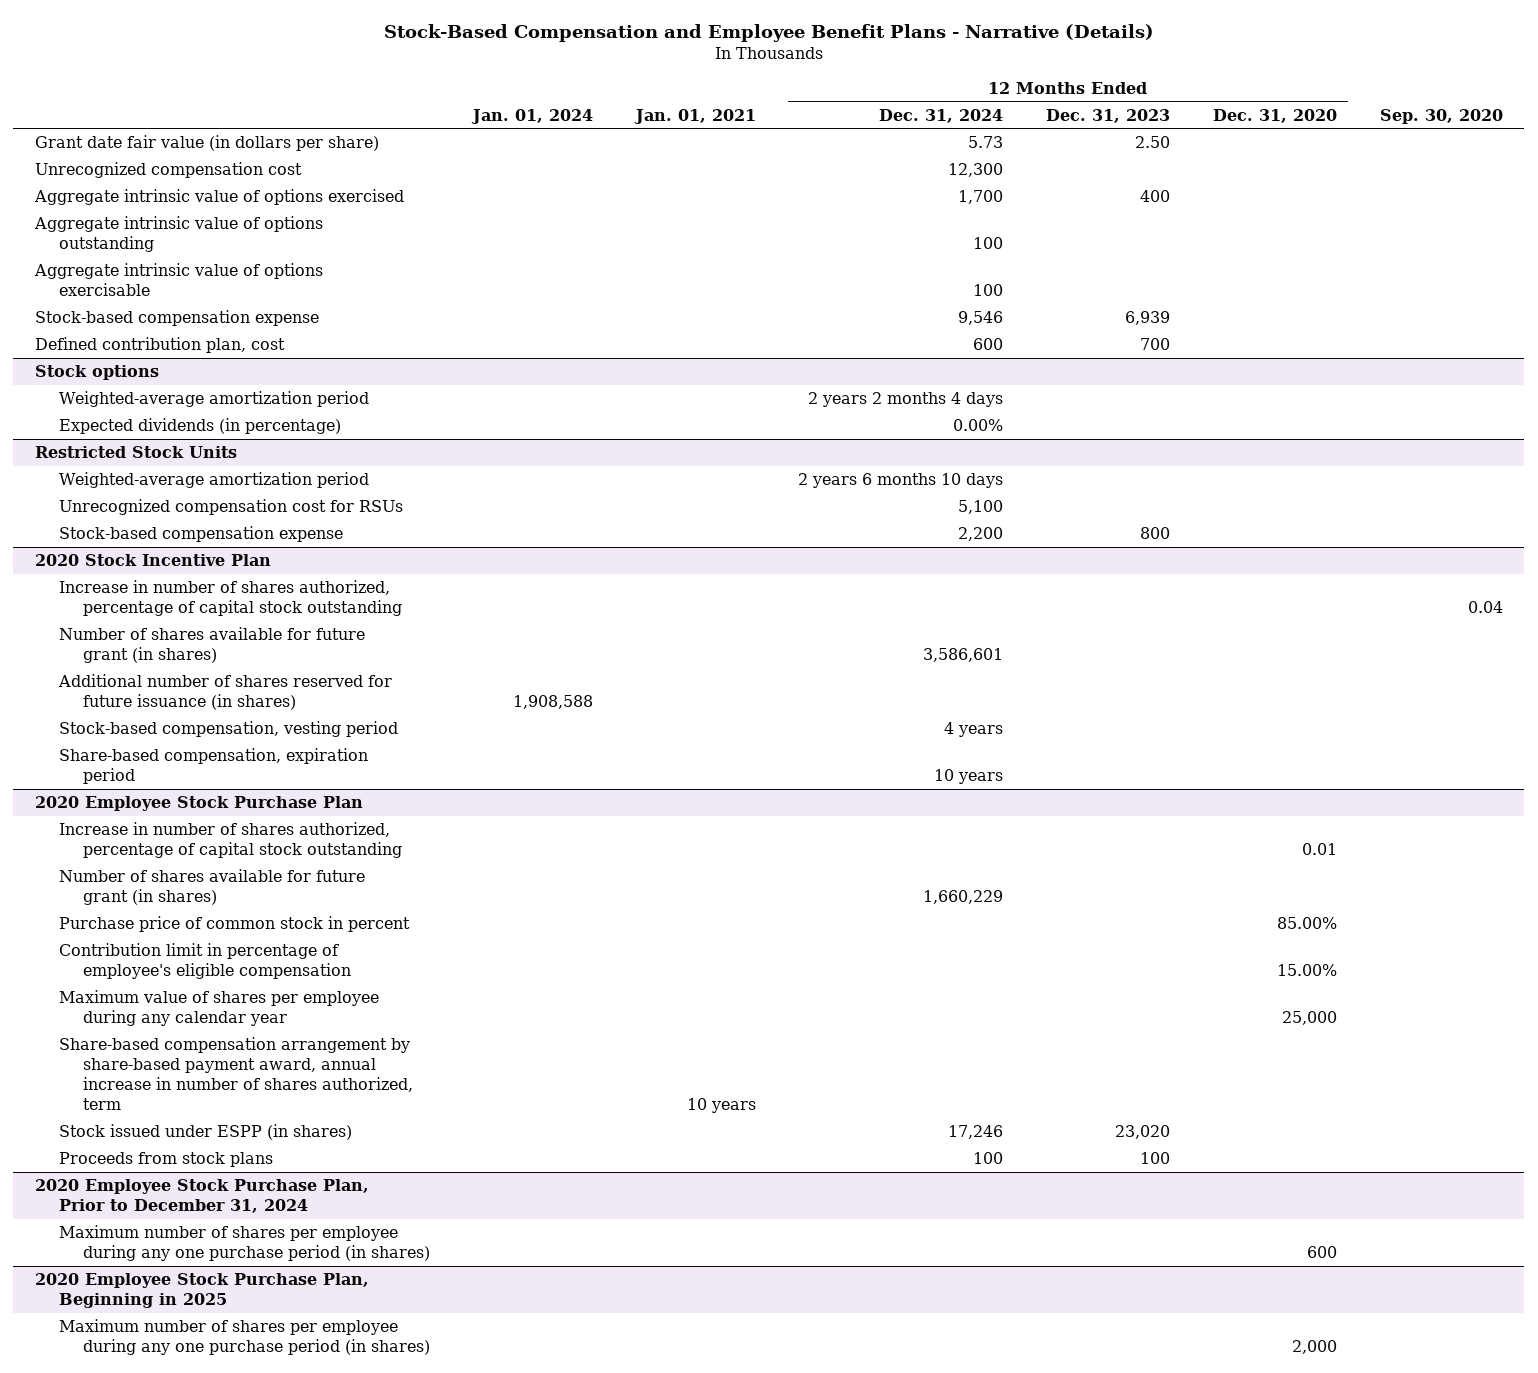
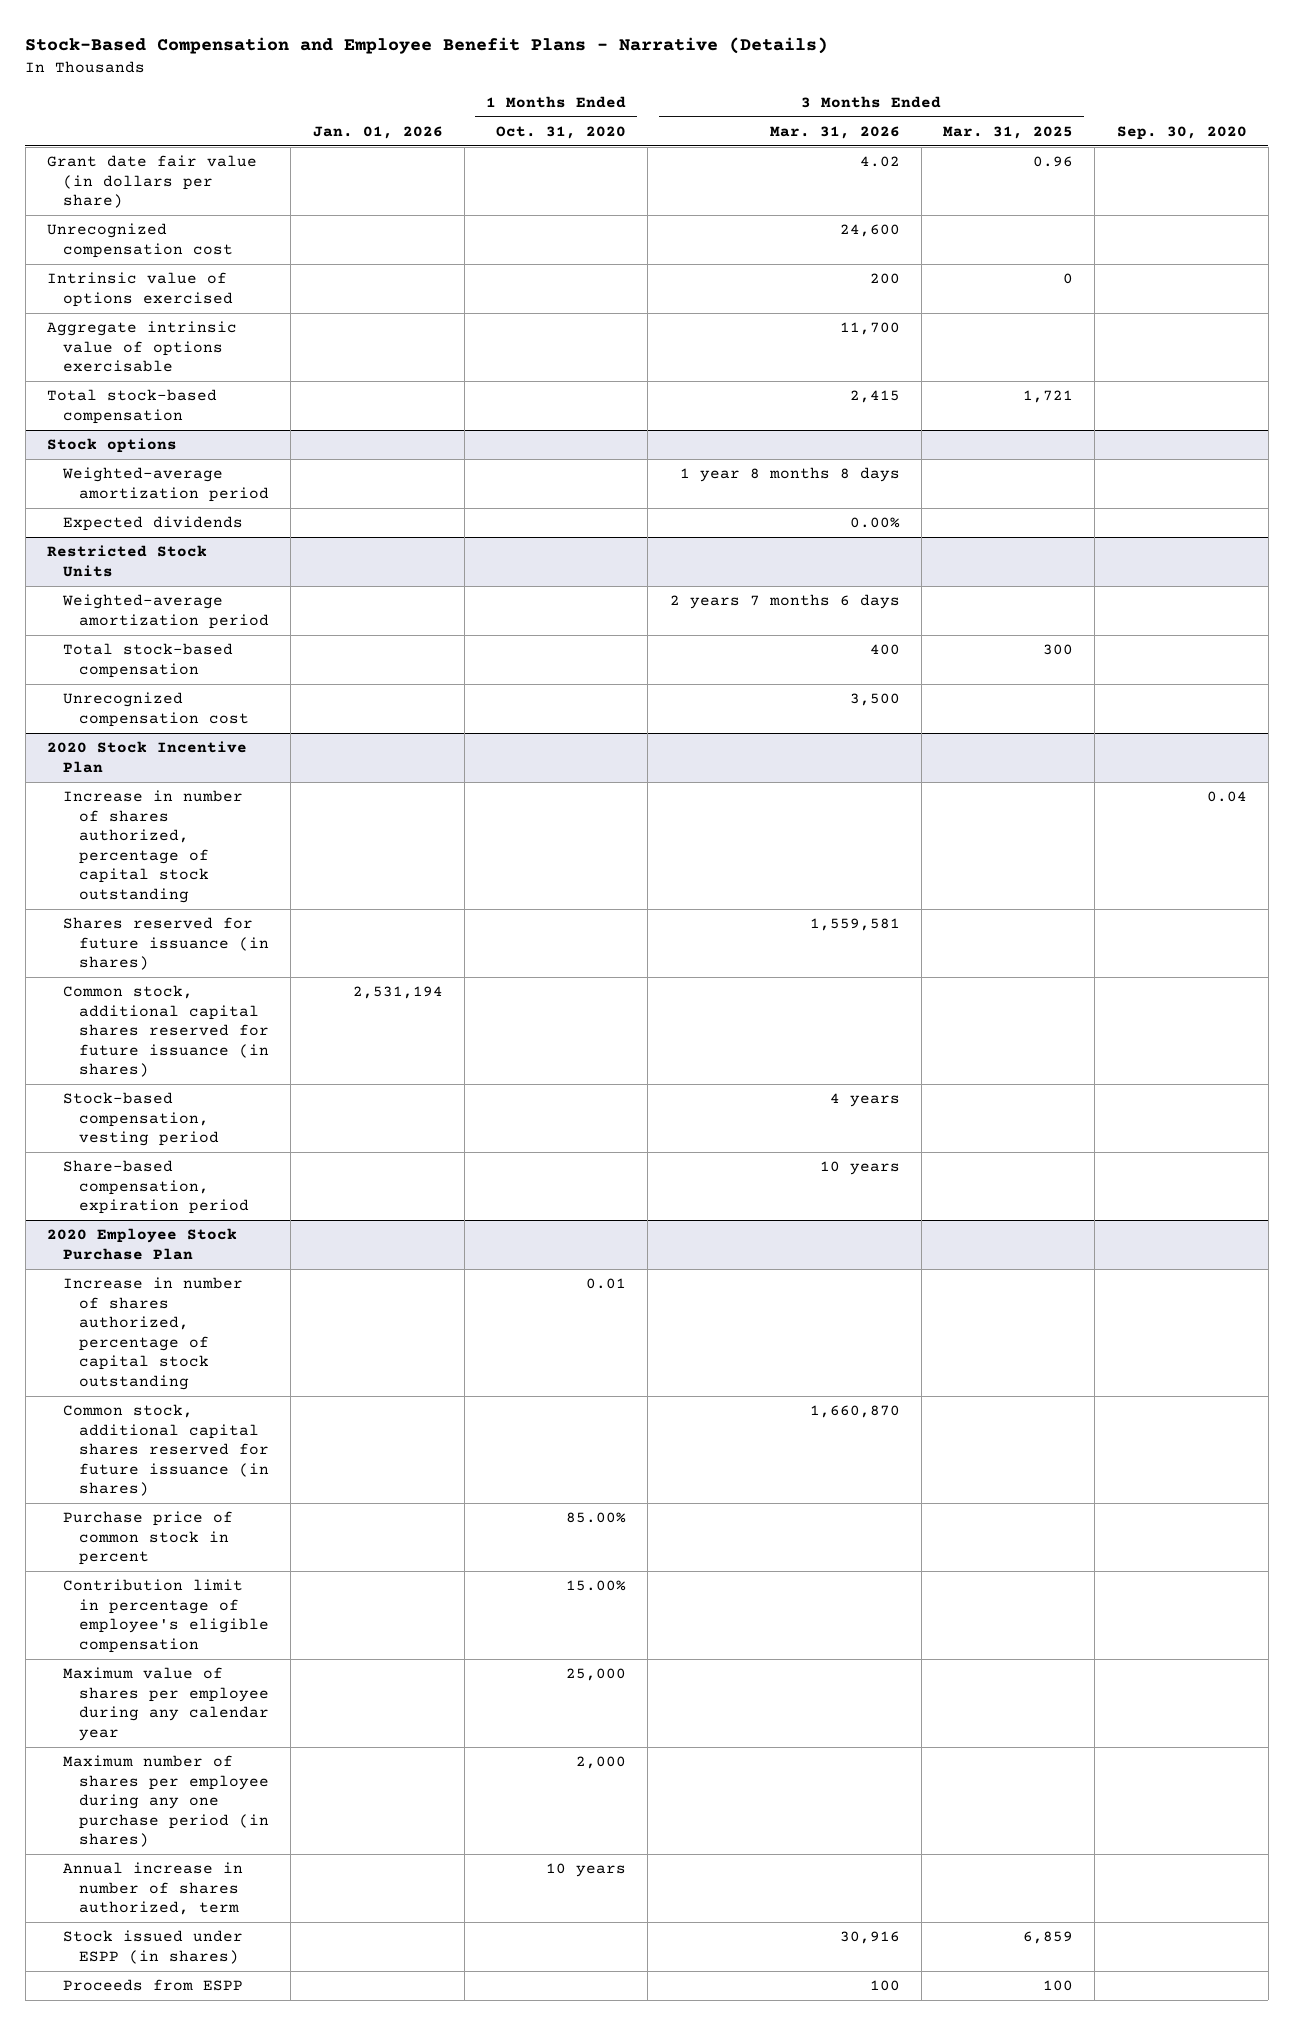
- | Jan. 01, 2024 | Jan. 01, 2021 | 12 Months Ended Dec. 31, 2024 | 12 Months Ended Dec. 31, 2023 | 12 Months Ended Dec. 31, 2020 | Sep. 30, 2020
+ | Jan. 01, 2026 | 1 Months Ended Oct. 31, 2020 | 3 Months Ended Mar. 31, 2026 | 3 Months Ended Mar. 31, 2025 | Sep. 30, 2020
- Aggregate intrinsic value of options exercised | | | 1,700 | 400 | |
- Aggregate intrinsic value of options outstanding | | | 100 | | |
+ Intrinsic value of options exercised | | | 200 | 0 |
- Stock-based compensation expense | | | 9,546 | 6,939 | |
- Defined contribution plan, cost | | | 600 | 700 | |
+ Total stock-based compensation | | | 2,415 | 1,721 |
@ Stock options
- Expected dividends (in percentage) | | | 0.00% | | |
+ Expected dividends | | | 0.00% | |
@ Restricted Stock Units
- Unrecognized compensation cost for RSUs | | | 5,100 | | |
- Stock-based compensation expense | | | 2,200 | 800 | |
+ Total stock-based compensation | | | 400 | 300 |
+ Unrecognized compensation cost | | | 3,500 | |
@ 2020 Stock Incentive Plan
- Number of shares available for future grant (in shares) | | | 3,586,601 | | |
- Additional number of shares reserved for future issuance (in shares) | 1,908,588 | | | | |
+ Shares reserved for future issuance (in shares) | | | 1,559,581 | |
+ Common stock, additional capital shares reserved for future issuance (in shares) | 2,531,194 | | | |
@ 2020 Employee Stock Purchase Plan
- Number of shares available for future grant (in shares) | | | 1,660,229 | | |
+ Common stock, additional capital shares reserved for future issuance (in shares) | | | 1,660,870 | |
- Share-based compensation arrangement by share-based payment award, annual increase in number of shares authorized, term | | 10 years | | | |
+ Maximum number of shares per employee during any one purchase period (in shares) | | 2,000 | | |
+ Annual increase in number of shares authorized, term | | 10 years | | |
- Proceeds from stock plans | | | 100 | 100 | |
- 2020 Employee Stock Purchase Plan, Prior to December 31, 2024
- Maximum number of shares per employee during any one purchase period (in shares) | | | | | 600 |
- 2020 Employee Stock Purchase Plan, Beginning in 2025
- Maximum number of shares per employee during any one purchase period (in shares) | | | | | 2,000 |
@ 2020 Employee Stock Purchase Plan
+ Proceeds from ESPP | | | 100 | 100 |

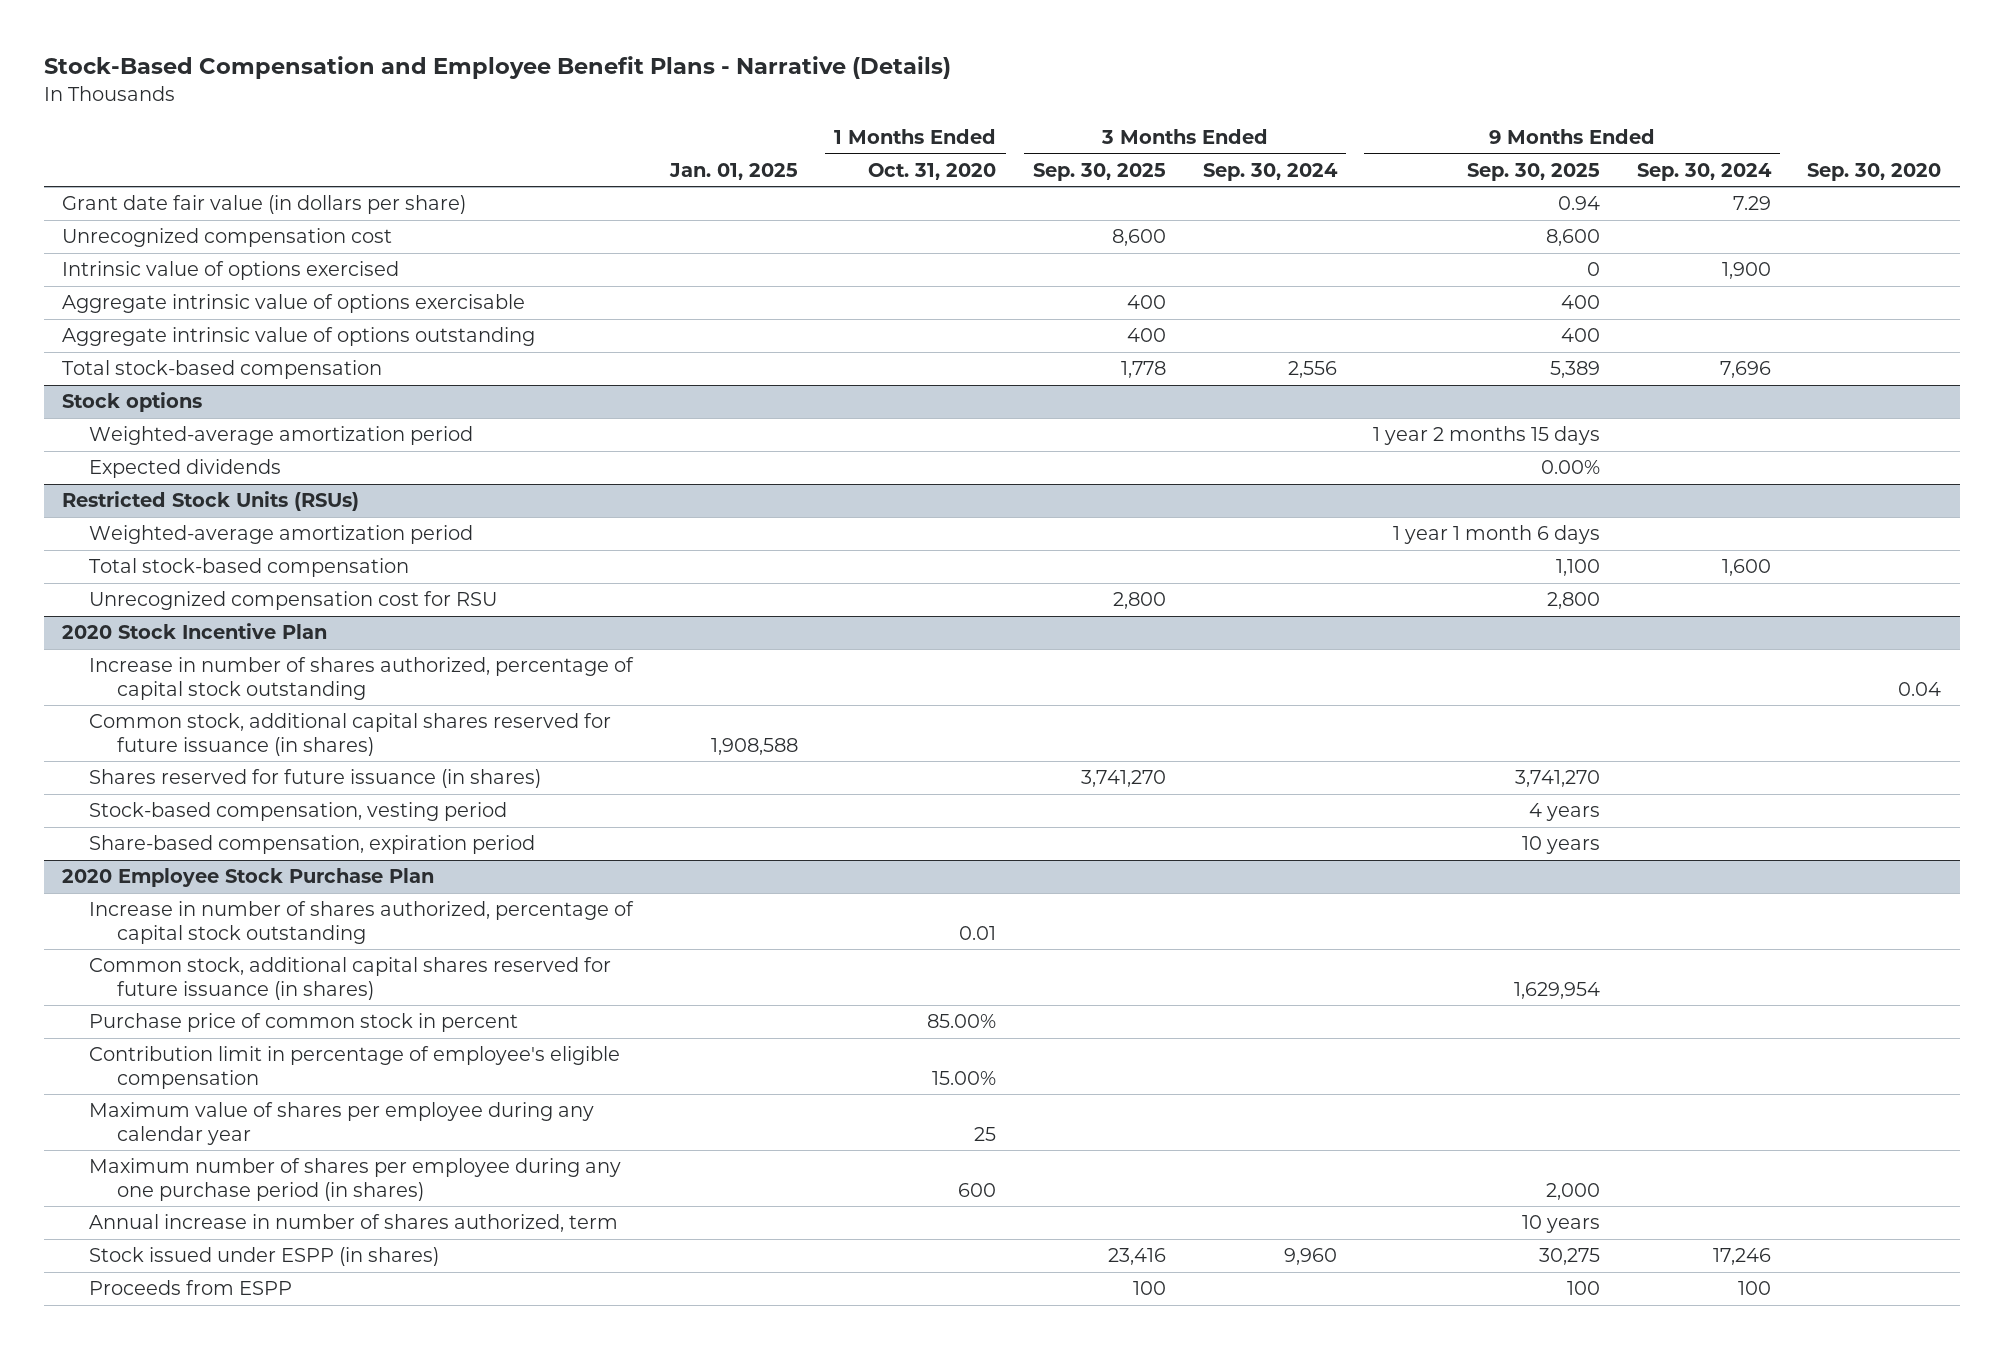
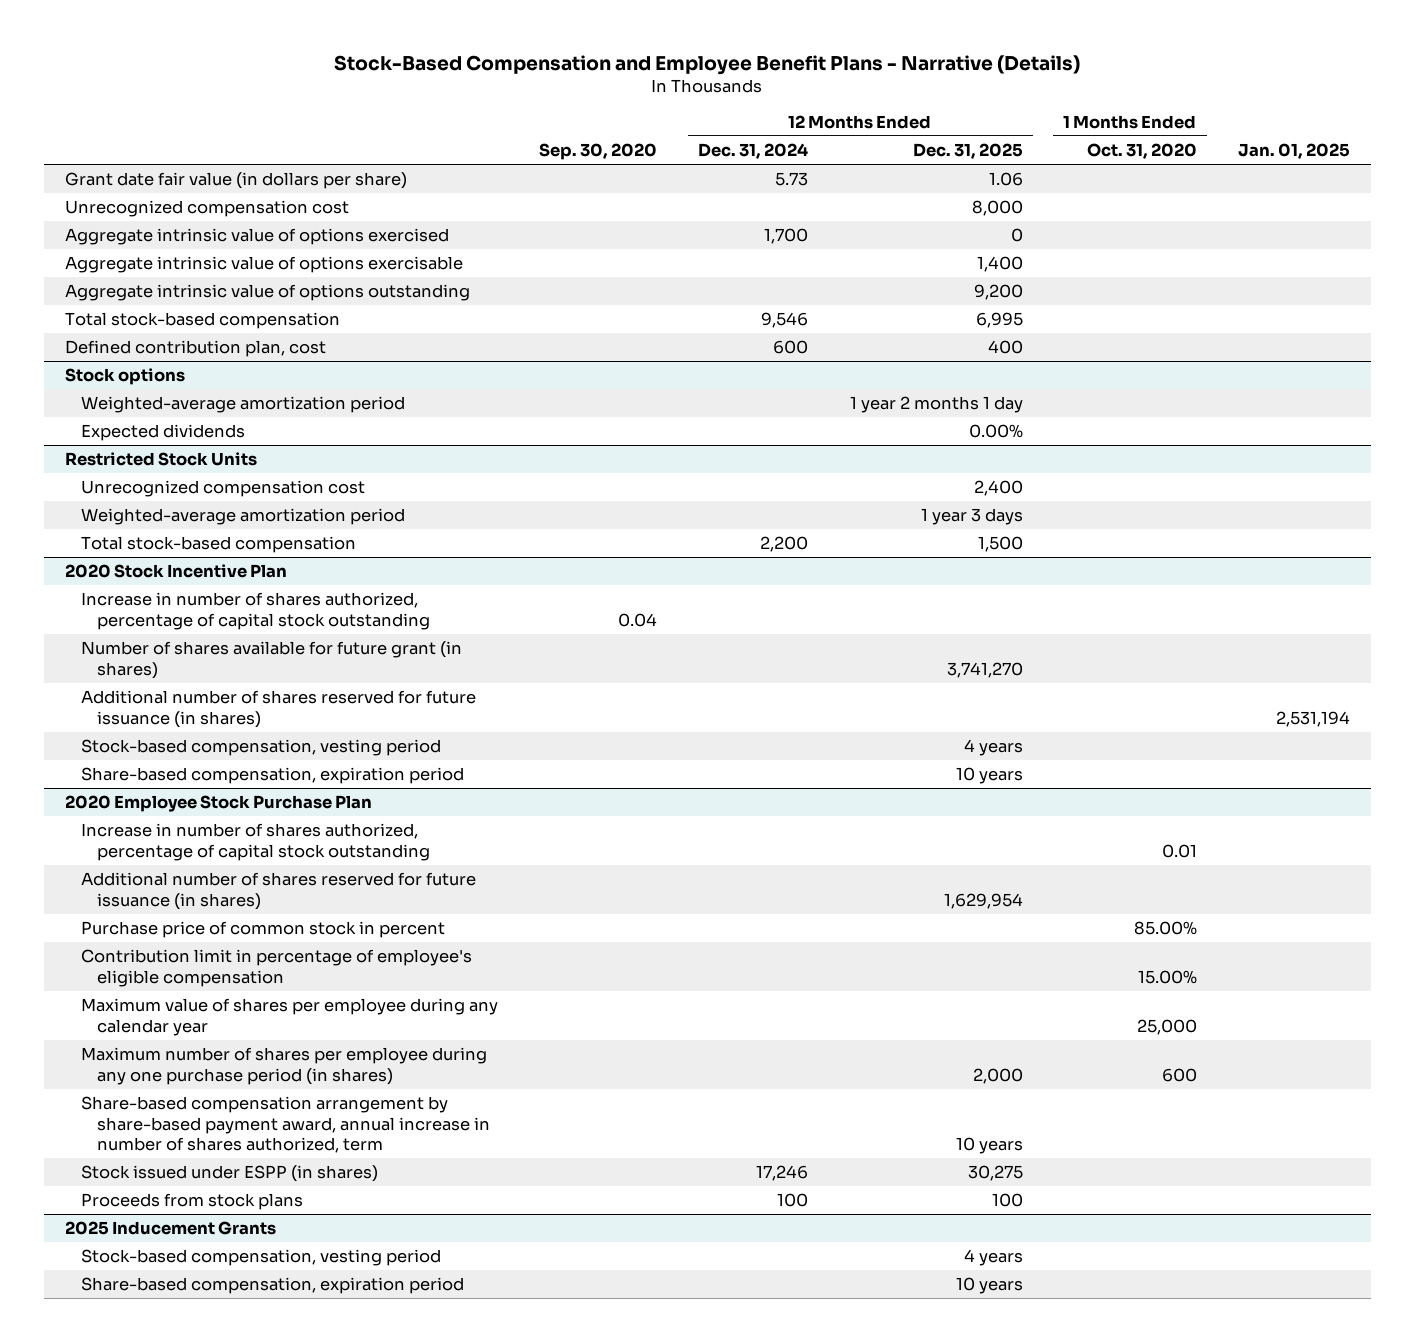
- | Jan. 01, 2025 | 1 Months Ended Oct. 31, 2020 | 3 Months Ended Sep. 30, 2025 | 3 Months Ended Sep. 30, 2024 | 9 Months Ended Sep. 30, 2025 | 9 Months Ended Sep. 30, 2024 | Sep. 30, 2020
+ | Sep. 30, 2020 | 12 Months Ended Dec. 31, 2024 | 12 Months Ended Dec. 31, 2025 | 1 Months Ended Oct. 31, 2020 | Jan. 01, 2025
- Intrinsic value of options exercised | | | | | 0 | 1,900 |
+ Aggregate intrinsic value of options exercised | | 1,700 | 0 | |
+ Defined contribution plan, cost | | 600 | 400 | |
- Restricted Stock Units (RSUs)
+ Restricted Stock Units
+ Unrecognized compensation cost | | | 2,400 | |
- Unrecognized compensation cost for RSU | | | 2,800 | | 2,800 | |
@ 2020 Stock Incentive Plan
- Common stock, additional capital shares reserved for future issuance (in shares) | 1,908,588 | | | | | |
- Shares reserved for future issuance (in shares) | | | 3,741,270 | | 3,741,270 | |
+ Number of shares available for future grant (in shares) | | | 3,741,270 | |
+ Additional number of shares reserved for future issuance (in shares) | | | | | 2,531,194
@ 2020 Employee Stock Purchase Plan
- Common stock, additional capital shares reserved for future issuance (in shares) | | | | | 1,629,954 | |
+ Additional number of shares reserved for future issuance (in shares) | | | 1,629,954 | |
- Maximum value of shares per employee during any calendar year | | 25 | | | | |
+ Maximum value of shares per employee during any calendar year | | | | 25,000 |
- Annual increase in number of shares authorized, term | | | | | 10 years | |
+ Share-based compensation arrangement by share-based payment award, annual increase in number of shares authorized, term | | | 10 years | |
- Proceeds from ESPP | | | 100 | | 100 | 100 |
+ Proceeds from stock plans | | 100 | 100 | |
+ 2025 Inducement Grants
+ Stock-based compensation, vesting period | | | 4 years | |
+ Share-based compensation, expiration period | | | 10 years | |

